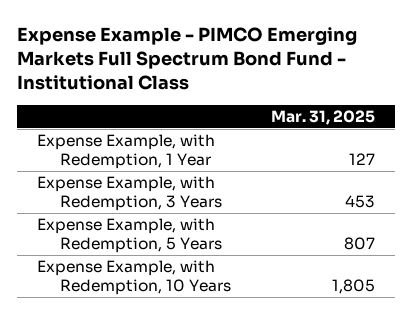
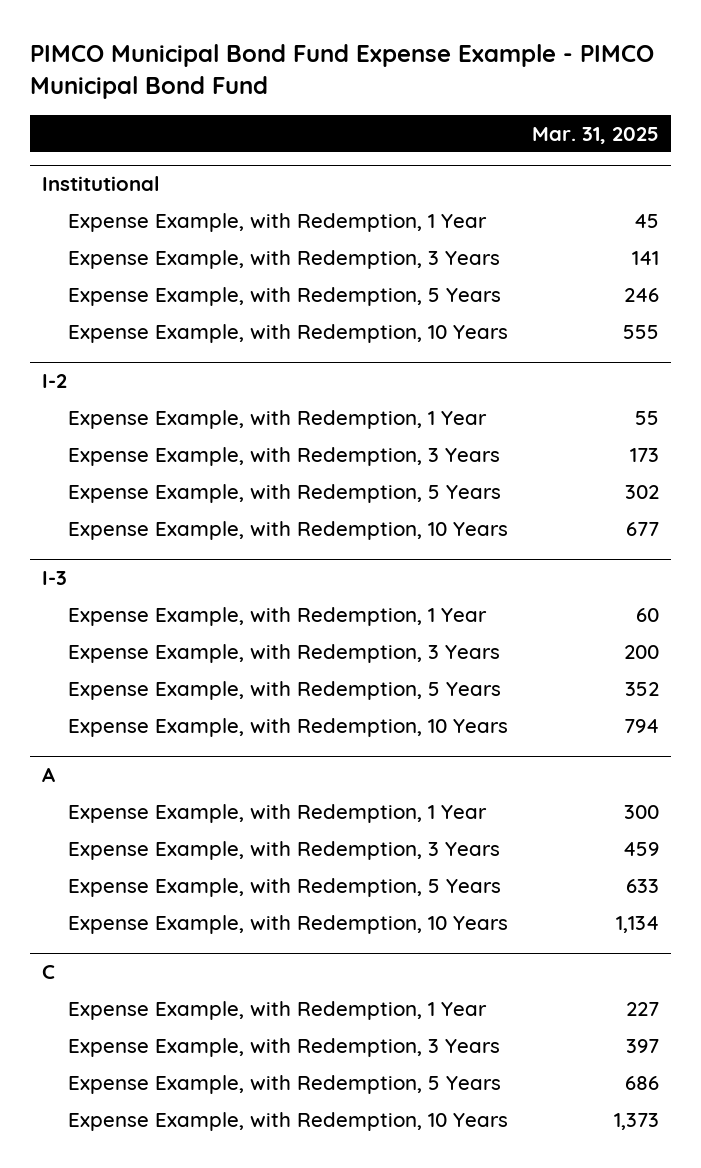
- Expense Example - PIMCO Emerging Markets Full Spectrum Bond Fund - Institutional Class
+ PIMCO Municipal Bond Fund Expense Example - PIMCO Municipal Bond Fund
- Expense Example, with Redemption, 1 Year | 127
- Expense Example, with Redemption, 3 Years | 453
- Expense Example, with Redemption, 5 Years | 807
- Expense Example, with Redemption, 10 Years | 1,805
+ Institutional
+ Expense Example, with Redemption, 1 Year | 45
+ Expense Example, with Redemption, 3 Years | 141
+ Expense Example, with Redemption, 5 Years | 246
+ Expense Example, with Redemption, 10 Years | 555
+ I-2
+ Expense Example, with Redemption, 1 Year | 55
+ Expense Example, with Redemption, 3 Years | 173
+ Expense Example, with Redemption, 5 Years | 302
+ Expense Example, with Redemption, 10 Years | 677
+ I-3
+ Expense Example, with Redemption, 1 Year | 60
+ Expense Example, with Redemption, 3 Years | 200
+ Expense Example, with Redemption, 5 Years | 352
+ Expense Example, with Redemption, 10 Years | 794
+ A
+ Expense Example, with Redemption, 1 Year | 300
+ Expense Example, with Redemption, 3 Years | 459
+ Expense Example, with Redemption, 5 Years | 633
+ Expense Example, with Redemption, 10 Years | 1,134
+ C
+ Expense Example, with Redemption, 1 Year | 227
+ Expense Example, with Redemption, 3 Years | 397
+ Expense Example, with Redemption, 5 Years | 686
+ Expense Example, with Redemption, 10 Years | 1,373

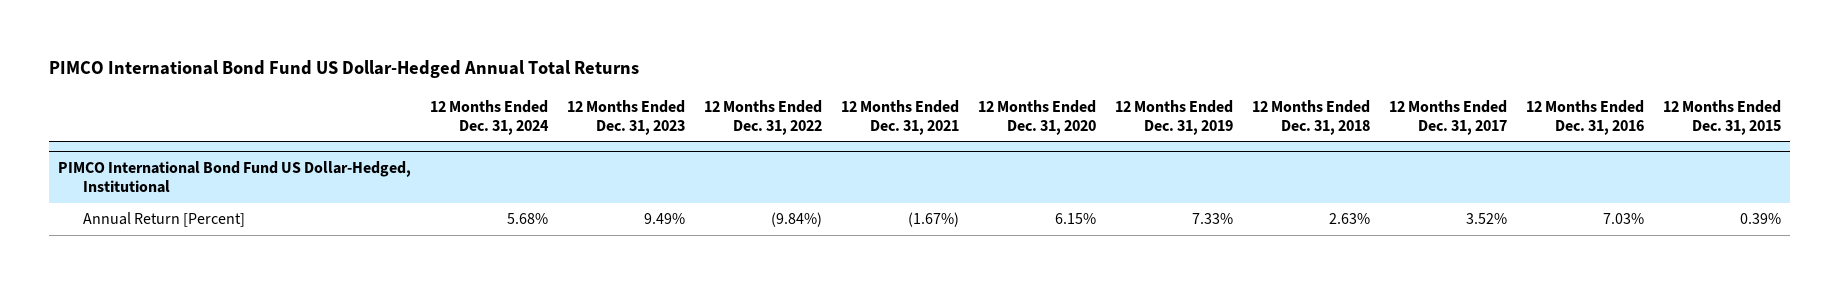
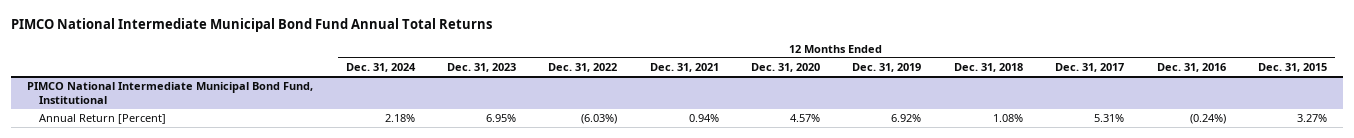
- PIMCO International Bond Fund US Dollar-Hedged Annual Total Returns
+ PIMCO National Intermediate Municipal Bond Fund Annual Total Returns
- PIMCO International Bond Fund US Dollar-Hedged, Institutional
- Annual Return [Percent] | 5.68% | 9.49% | (9.84%) | (1.67%) | 6.15% | 7.33% | 2.63% | 3.52% | 7.03% | 0.39%
+ PIMCO National Intermediate Municipal Bond Fund, Institutional
+ Annual Return [Percent] | 2.18% | 6.95% | (6.03%) | 0.94% | 4.57% | 6.92% | 1.08% | 5.31% | (0.24%) | 3.27%

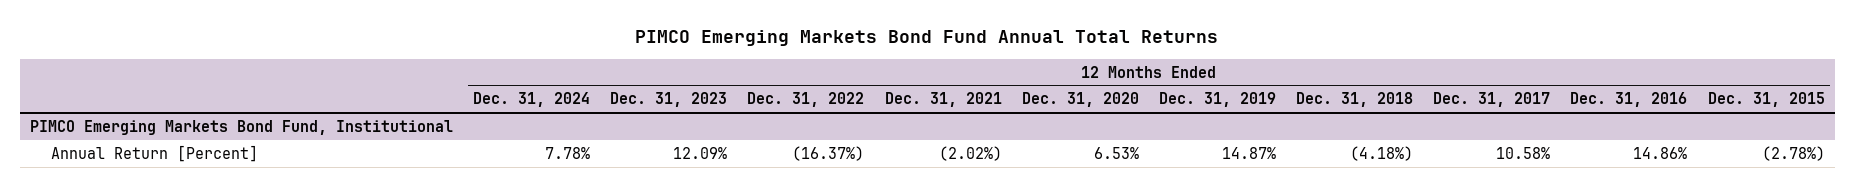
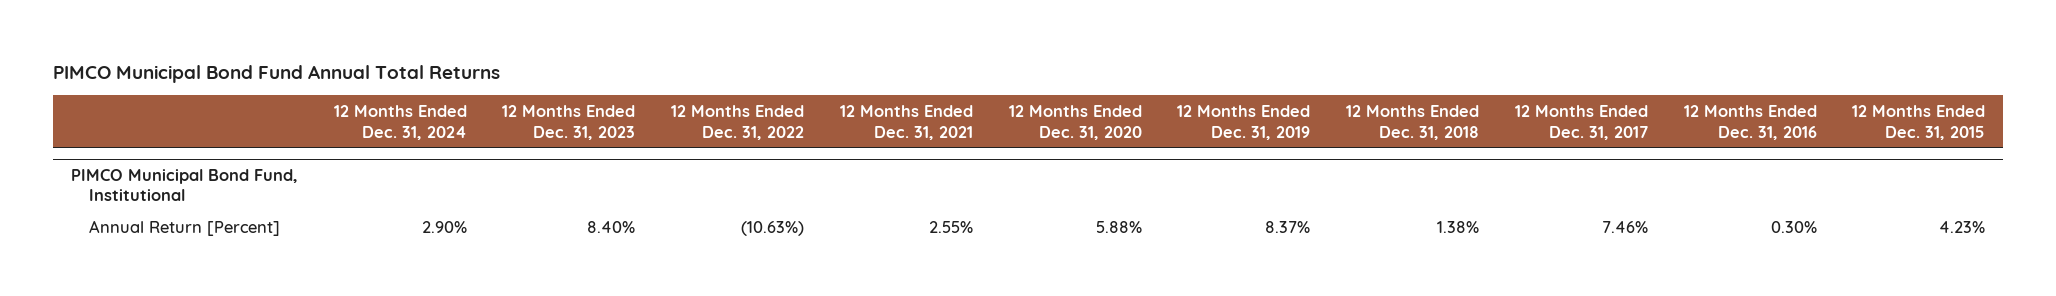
- PIMCO Emerging Markets Bond Fund Annual Total Returns
+ PIMCO Municipal Bond Fund Annual Total Returns
- PIMCO Emerging Markets Bond Fund, Institutional
- Annual Return [Percent] | 7.78% | 12.09% | (16.37%) | (2.02%) | 6.53% | 14.87% | (4.18%) | 10.58% | 14.86% | (2.78%)
+ PIMCO Municipal Bond Fund, Institutional
+ Annual Return [Percent] | 2.90% | 8.40% | (10.63%) | 2.55% | 5.88% | 8.37% | 1.38% | 7.46% | 0.30% | 4.23%

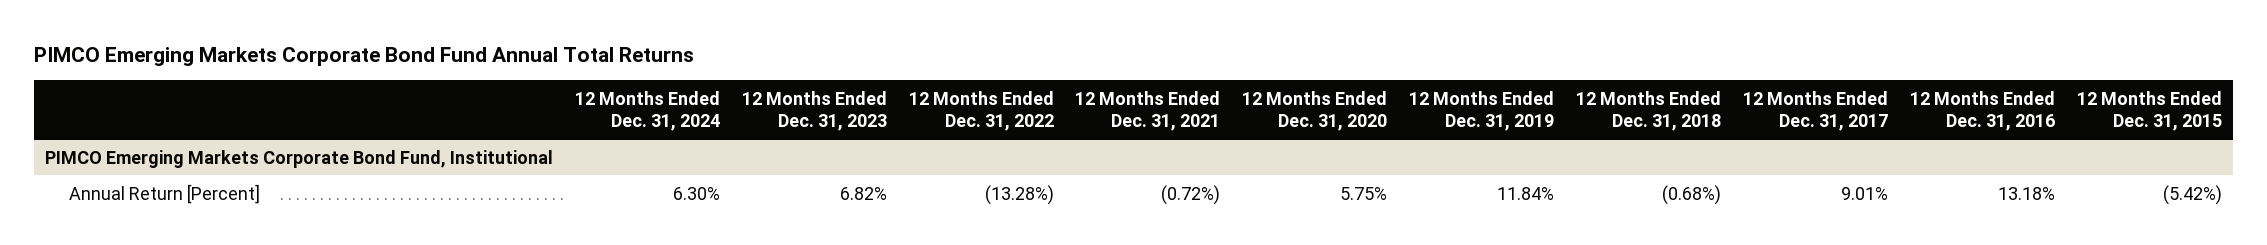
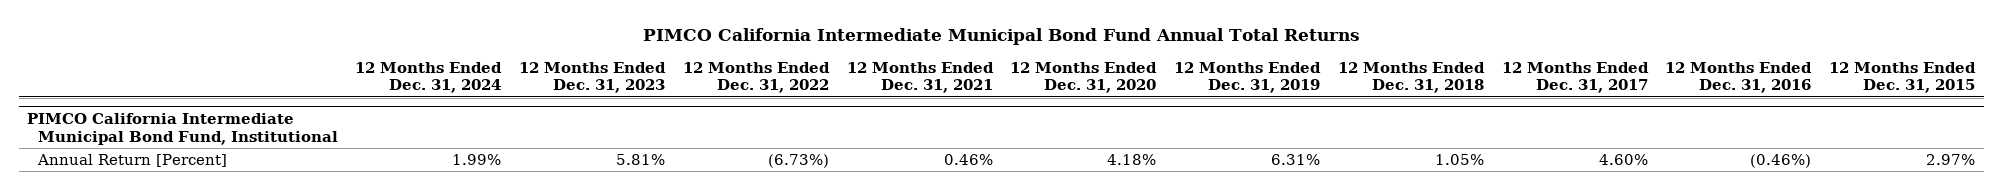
- PIMCO Emerging Markets Corporate Bond Fund Annual Total Returns
+ PIMCO California Intermediate Municipal Bond Fund Annual Total Returns
- PIMCO Emerging Markets Corporate Bond Fund, Institutional
- Annual Return [Percent] | 6.30% | 6.82% | (13.28%) | (0.72%) | 5.75% | 11.84% | (0.68%) | 9.01% | 13.18% | (5.42%)
+ PIMCO California Intermediate Municipal Bond Fund, Institutional
+ Annual Return [Percent] | 1.99% | 5.81% | (6.73%) | 0.46% | 4.18% | 6.31% | 1.05% | 4.60% | (0.46%) | 2.97%

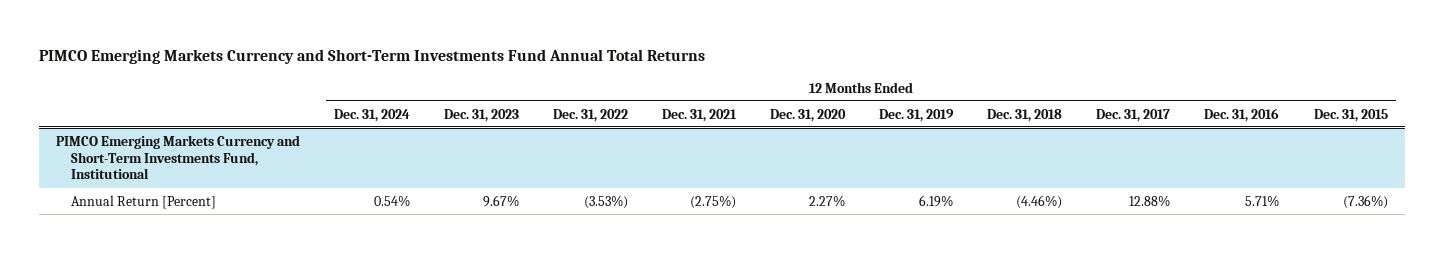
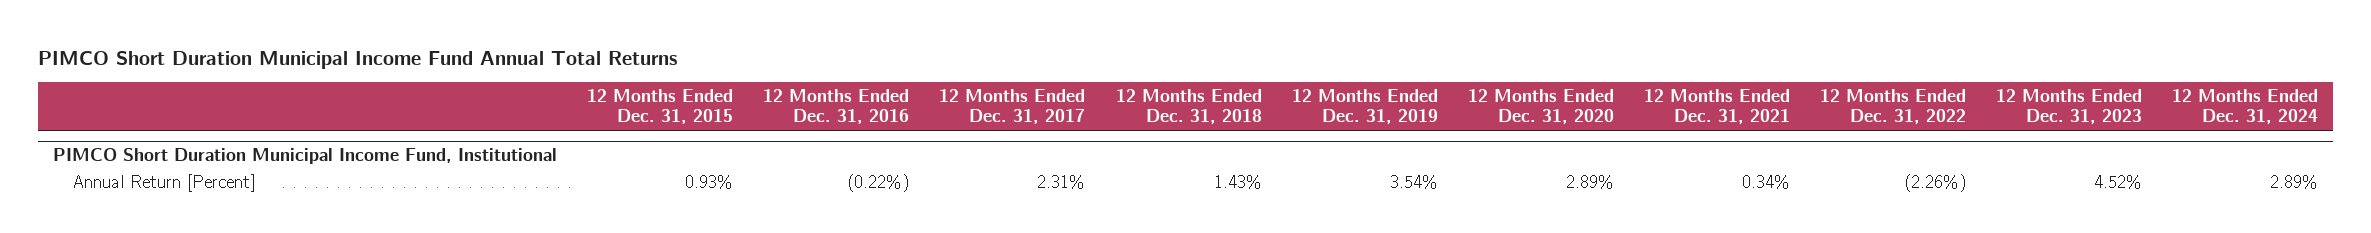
- PIMCO Emerging Markets Currency and Short-Term Investments Fund Annual Total Returns
+ PIMCO Short Duration Municipal Income Fund Annual Total Returns
- | 12 Months Ended Dec. 31, 2024 | 12 Months Ended Dec. 31, 2023 | 12 Months Ended Dec. 31, 2022 | 12 Months Ended Dec. 31, 2021 | 12 Months Ended Dec. 31, 2020 | 12 Months Ended Dec. 31, 2019 | 12 Months Ended Dec. 31, 2018 | 12 Months Ended Dec. 31, 2017 | 12 Months Ended Dec. 31, 2016 | 12 Months Ended Dec. 31, 2015
+ | 12 Months Ended Dec. 31, 2015 | 12 Months Ended Dec. 31, 2016 | 12 Months Ended Dec. 31, 2017 | 12 Months Ended Dec. 31, 2018 | 12 Months Ended Dec. 31, 2019 | 12 Months Ended Dec. 31, 2020 | 12 Months Ended Dec. 31, 2021 | 12 Months Ended Dec. 31, 2022 | 12 Months Ended Dec. 31, 2023 | 12 Months Ended Dec. 31, 2024
- PIMCO Emerging Markets Currency and Short-Term Investments Fund, Institutional
- Annual Return [Percent] | 0.54% | 9.67% | (3.53%) | (2.75%) | 2.27% | 6.19% | (4.46%) | 12.88% | 5.71% | (7.36%)
+ PIMCO Short Duration Municipal Income Fund, Institutional
+ Annual Return [Percent] | 0.93% | (0.22%) | 2.31% | 1.43% | 3.54% | 2.89% | 0.34% | (2.26%) | 4.52% | 2.89%

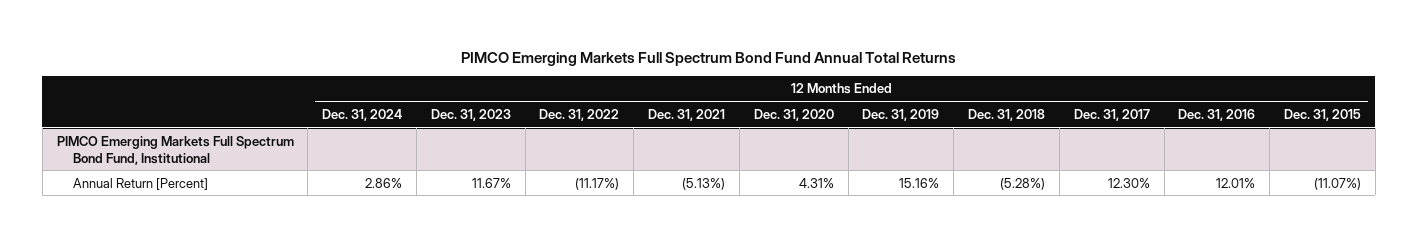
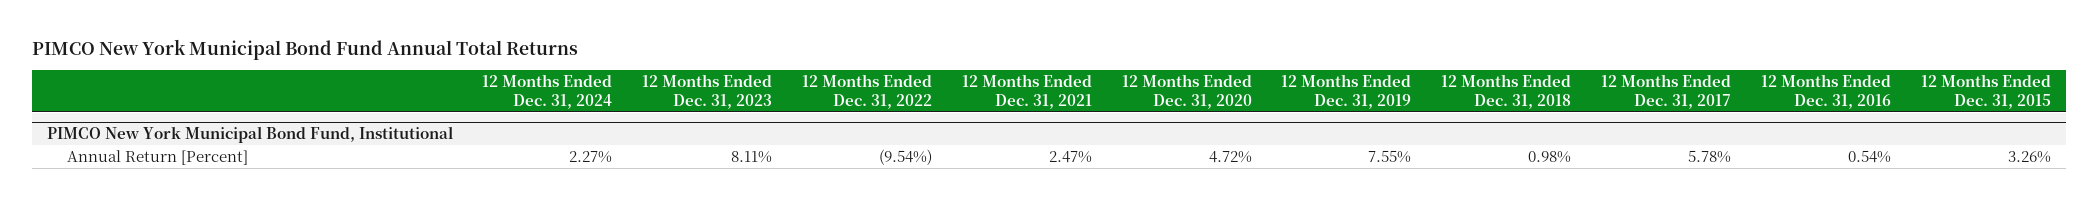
- PIMCO Emerging Markets Full Spectrum Bond Fund Annual Total Returns
+ PIMCO New York Municipal Bond Fund Annual Total Returns
- PIMCO Emerging Markets Full Spectrum Bond Fund, Institutional
- Annual Return [Percent] | 2.86% | 11.67% | (11.17%) | (5.13%) | 4.31% | 15.16% | (5.28%) | 12.30% | 12.01% | (11.07%)
+ PIMCO New York Municipal Bond Fund, Institutional
+ Annual Return [Percent] | 2.27% | 8.11% | (9.54%) | 2.47% | 4.72% | 7.55% | 0.98% | 5.78% | 0.54% | 3.26%

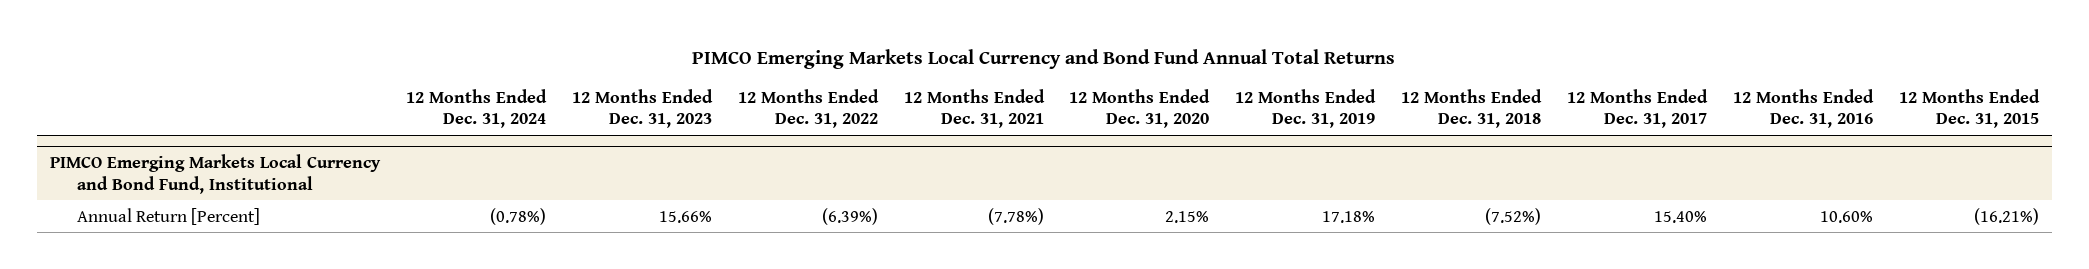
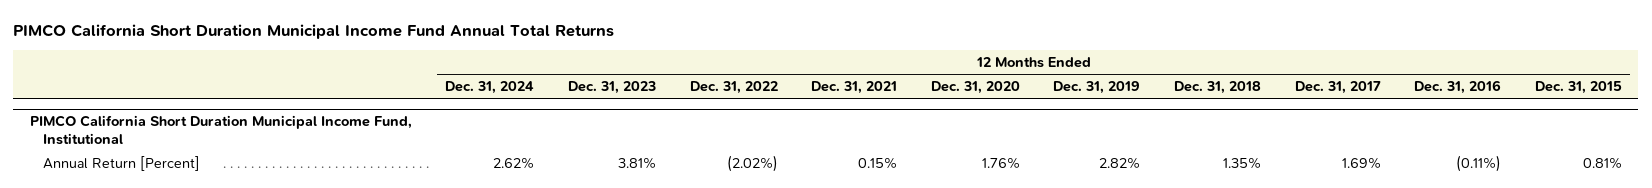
- PIMCO Emerging Markets Local Currency and Bond Fund Annual Total Returns
+ PIMCO California Short Duration Municipal Income Fund Annual Total Returns
- PIMCO Emerging Markets Local Currency and Bond Fund, Institutional
- Annual Return [Percent] | (0.78%) | 15.66% | (6.39%) | (7.78%) | 2.15% | 17.18% | (7.52%) | 15.40% | 10.60% | (16.21%)
+ PIMCO California Short Duration Municipal Income Fund, Institutional
+ Annual Return [Percent] | 2.62% | 3.81% | (2.02%) | 0.15% | 1.76% | 2.82% | 1.35% | 1.69% | (0.11%) | 0.81%

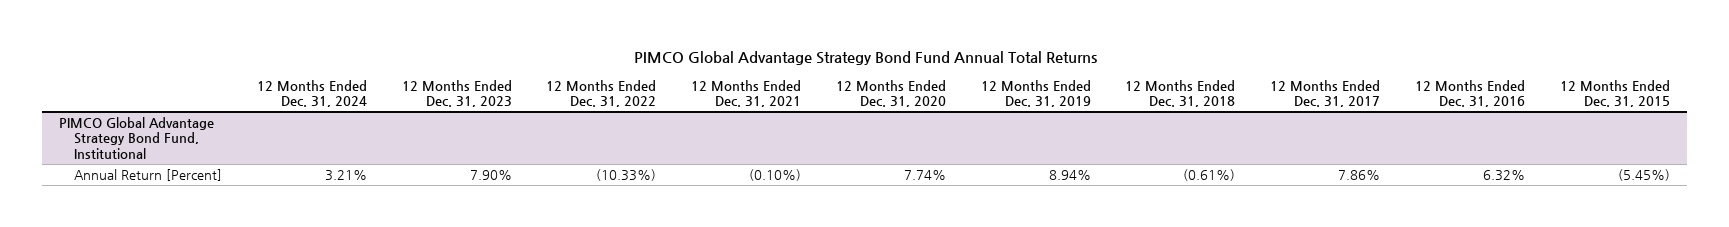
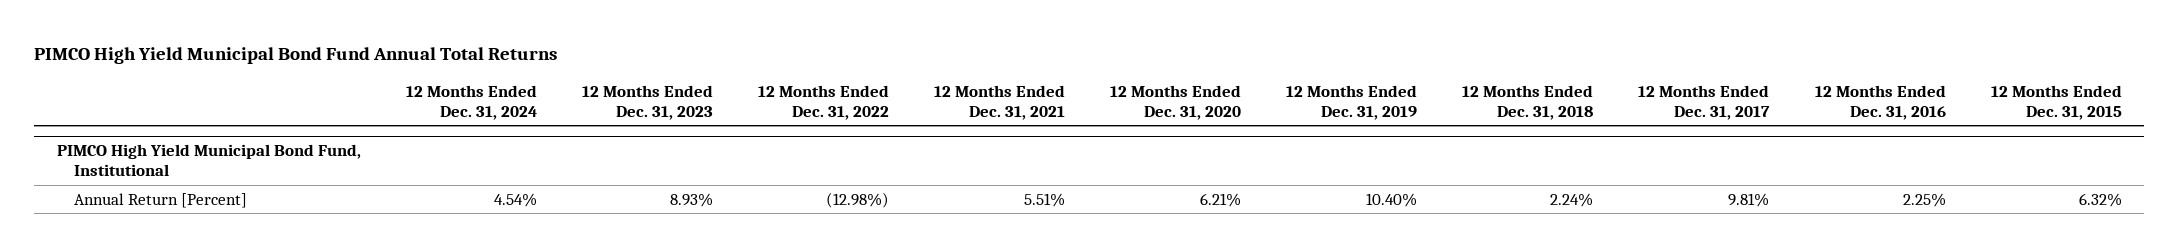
- PIMCO Global Advantage Strategy Bond Fund Annual Total Returns
+ PIMCO High Yield Municipal Bond Fund Annual Total Returns
- PIMCO Global Advantage Strategy Bond Fund, Institutional
- Annual Return [Percent] | 3.21% | 7.90% | (10.33%) | (0.10%) | 7.74% | 8.94% | (0.61%) | 7.86% | 6.32% | (5.45%)
+ PIMCO High Yield Municipal Bond Fund, Institutional
+ Annual Return [Percent] | 4.54% | 8.93% | (12.98%) | 5.51% | 6.21% | 10.40% | 2.24% | 9.81% | 2.25% | 6.32%

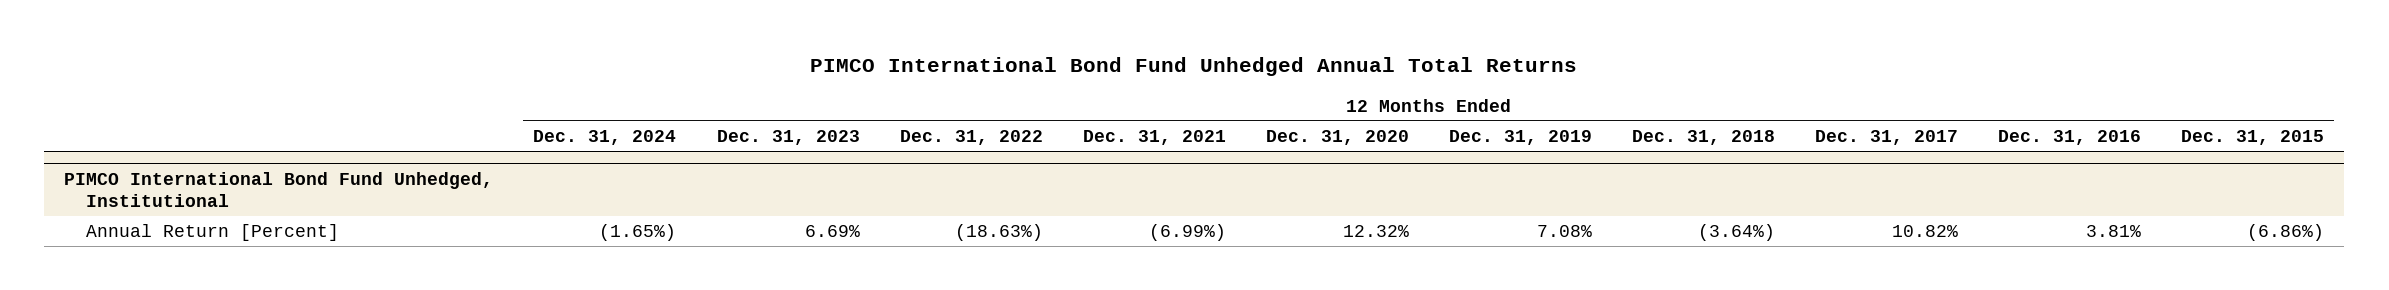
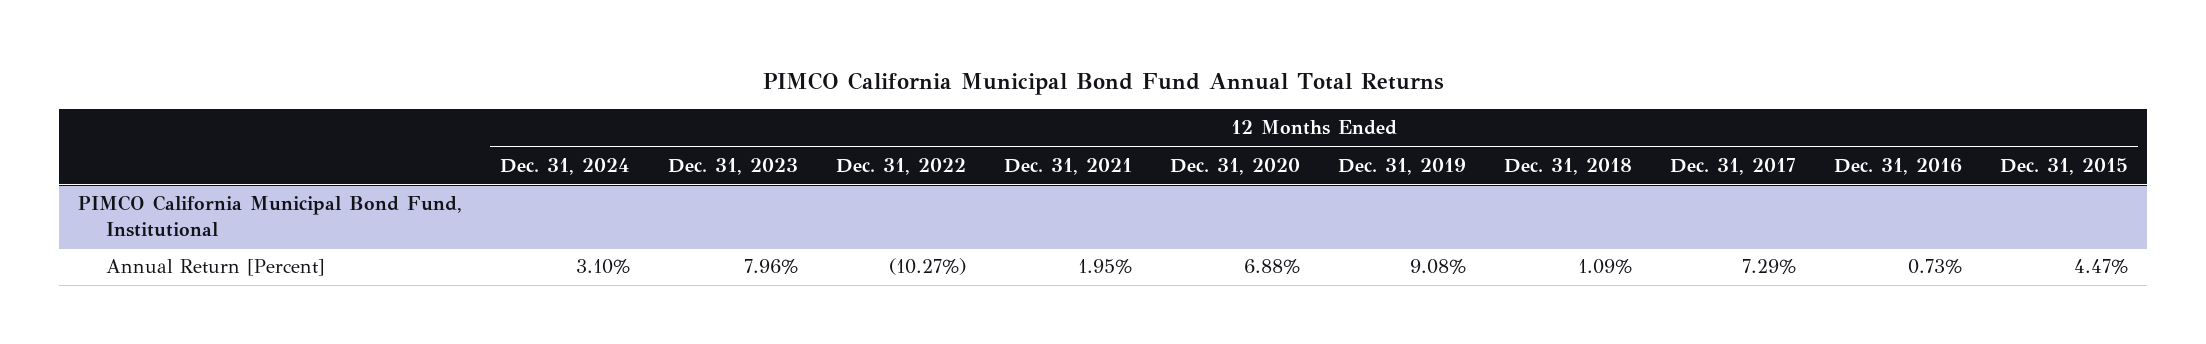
- PIMCO International Bond Fund Unhedged Annual Total Returns
+ PIMCO California Municipal Bond Fund Annual Total Returns
- PIMCO International Bond Fund Unhedged, Institutional
- Annual Return [Percent] | (1.65%) | 6.69% | (18.63%) | (6.99%) | 12.32% | 7.08% | (3.64%) | 10.82% | 3.81% | (6.86%)
+ PIMCO California Municipal Bond Fund, Institutional
+ Annual Return [Percent] | 3.10% | 7.96% | (10.27%) | 1.95% | 6.88% | 9.08% | 1.09% | 7.29% | 0.73% | 4.47%

